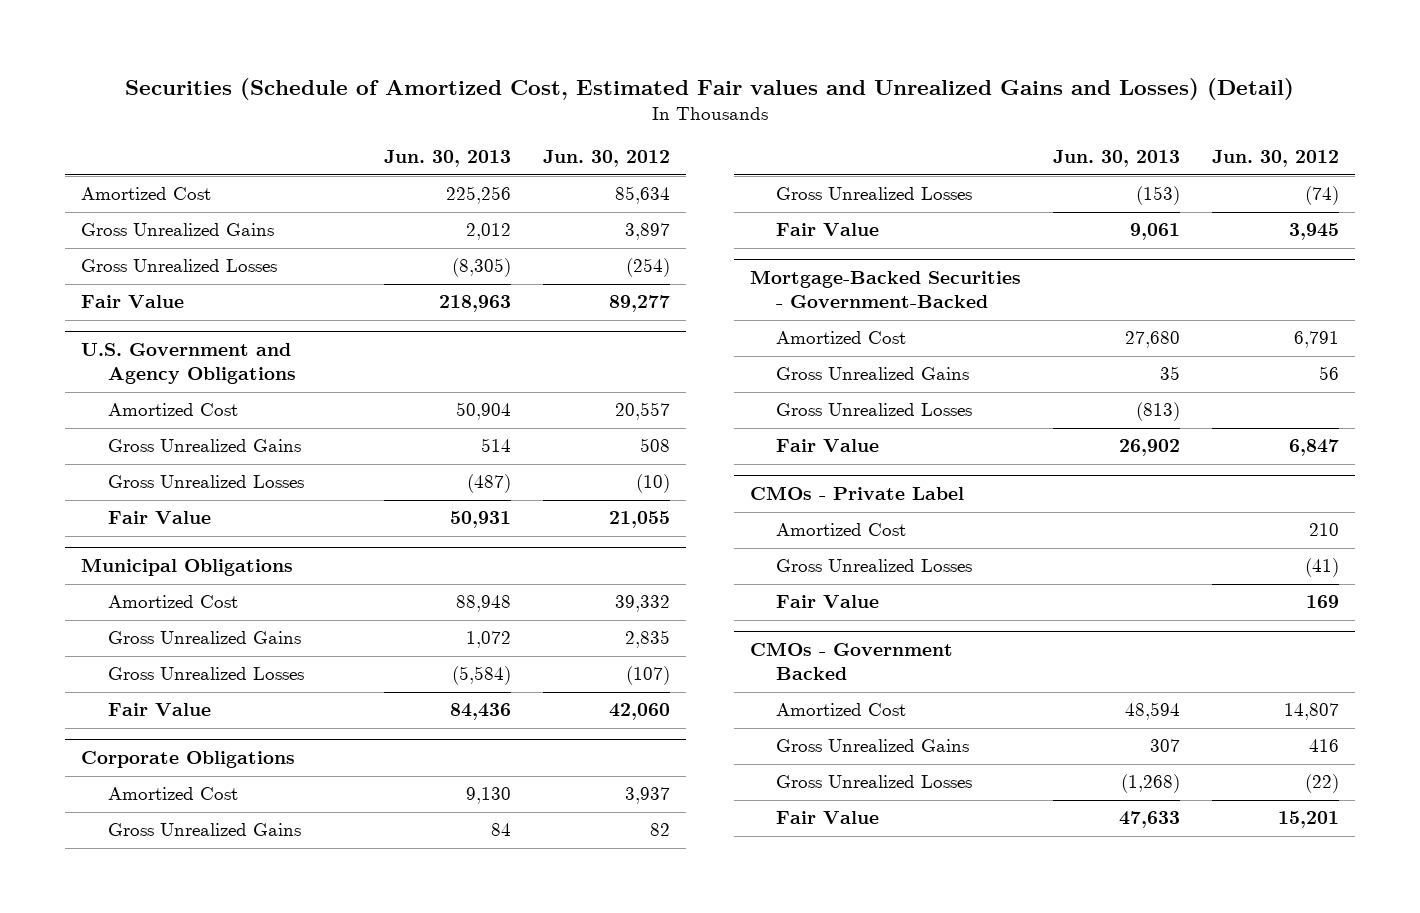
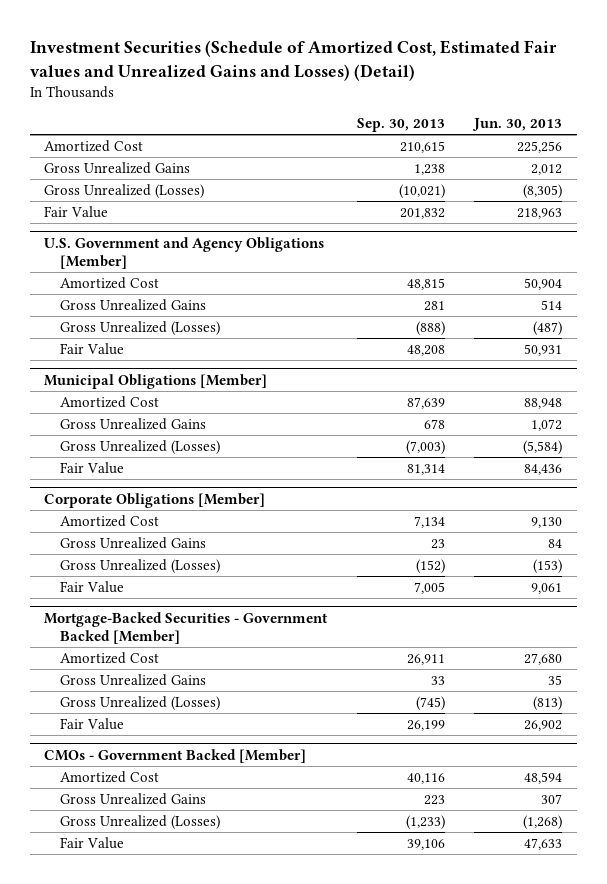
- Securities (Schedule of Amortized Cost, Estimated Fair values and Unrealized Gains and Losses) (Detail)
+ Investment Securities (Schedule of Amortized Cost, Estimated Fair values and Unrealized Gains and Losses) (Detail)
- | Jun. 30, 2013 | Jun. 30, 2012
+ | Sep. 30, 2013 | Jun. 30, 2013
- Gross Unrealized Losses | (8,305) | (254)
+ Gross Unrealized (Losses) | (10,021) | (8,305)
- U.S. Government and Agency Obligations
+ U.S. Government and Agency Obligations [Member]
- Gross Unrealized Losses | (487) | (10)
+ Gross Unrealized (Losses) | (888) | (487)
- Municipal Obligations
+ Municipal Obligations [Member]
- Gross Unrealized Losses | (5,584) | (107)
+ Gross Unrealized (Losses) | (7,003) | (5,584)
- Corporate Obligations
+ Corporate Obligations [Member]
- Gross Unrealized Losses | (153) | (74)
+ Gross Unrealized (Losses) | (152) | (153)
- Mortgage-Backed Securities - Government-Backed
+ Mortgage-Backed Securities - Government Backed [Member]
- Gross Unrealized Losses | (813) |
+ Gross Unrealized (Losses) | (745) | (813)
- CMOs - Private Label
- Amortized Cost | | 210
- Gross Unrealized Losses | | (41)
- Fair Value | | 169
- CMOs - Government Backed
+ CMOs - Government Backed [Member]
- Gross Unrealized Losses | (1,268) | (22)
+ Gross Unrealized (Losses) | (1,233) | (1,268)

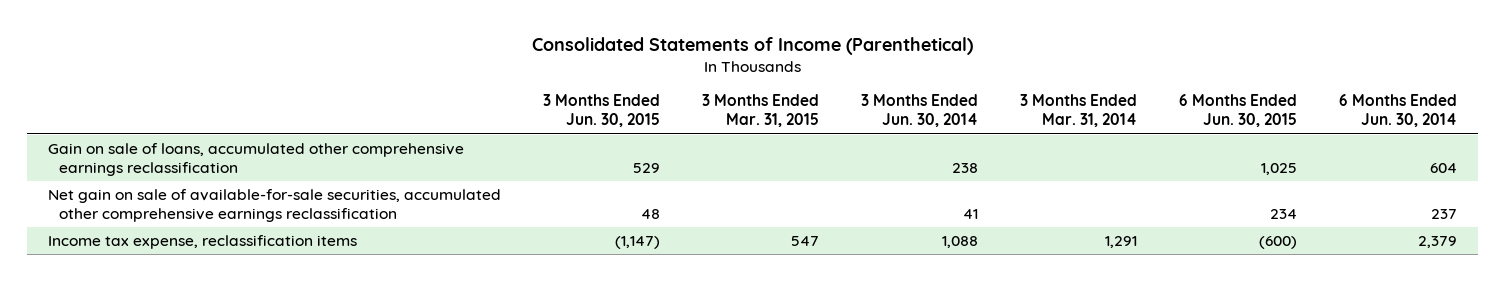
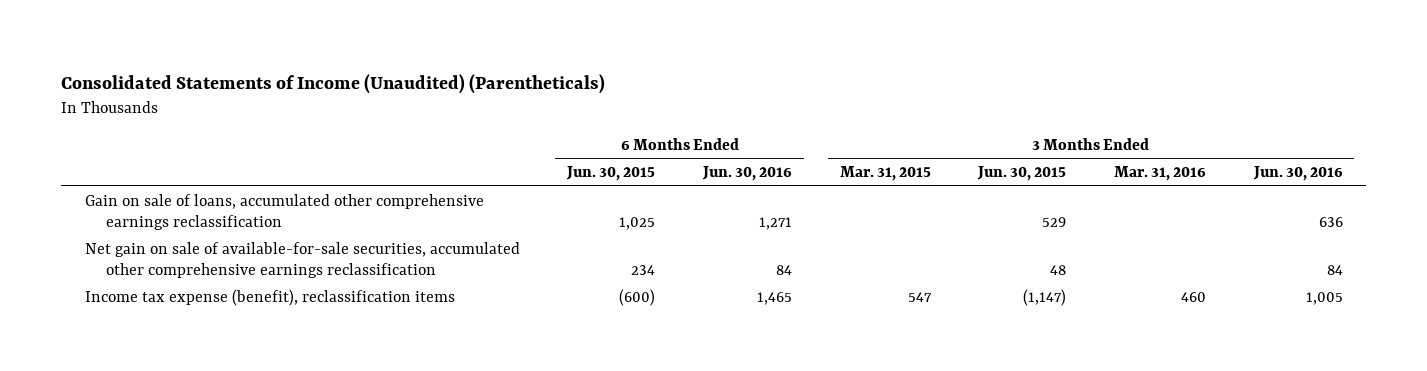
- Consolidated Statements of Income (Parenthetical)
+ Consolidated Statements of Income (Unaudited) (Parentheticals)
- | 3 Months Ended Jun. 30, 2015 | 3 Months Ended Mar. 31, 2015 | 3 Months Ended Jun. 30, 2014 | 3 Months Ended Mar. 31, 2014 | 6 Months Ended Jun. 30, 2015 | 6 Months Ended Jun. 30, 2014
+ | 6 Months Ended Jun. 30, 2015 | 6 Months Ended Jun. 30, 2016 | 3 Months Ended Mar. 31, 2015 | 3 Months Ended Jun. 30, 2015 | 3 Months Ended Mar. 31, 2016 | 3 Months Ended Jun. 30, 2016
- Income tax expense, reclassification items | (1,147) | 547 | 1,088 | 1,291 | (600) | 2,379
+ Income tax expense (benefit), reclassification items | (600) | 1,465 | 547 | (1,147) | 460 | 1,005

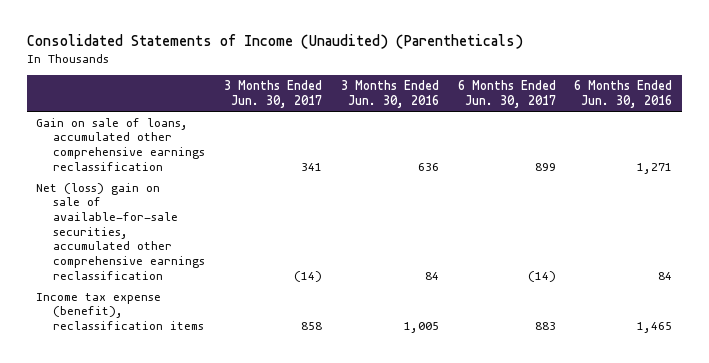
- | 6 Months Ended Jun. 30, 2015 | 6 Months Ended Jun. 30, 2016 | 3 Months Ended Mar. 31, 2015 | 3 Months Ended Jun. 30, 2015 | 3 Months Ended Mar. 31, 2016 | 3 Months Ended Jun. 30, 2016
+ | 3 Months Ended Jun. 30, 2017 | 3 Months Ended Jun. 30, 2016 | 6 Months Ended Jun. 30, 2017 | 6 Months Ended Jun. 30, 2016
- Net gain on sale of available-for-sale securities, accumulated other comprehensive earnings reclassification | 234 | 84 | | 48 | | 84
+ Net (loss) gain on sale of available-for-sale securities, accumulated other comprehensive earnings reclassification | (14) | 84 | (14) | 84

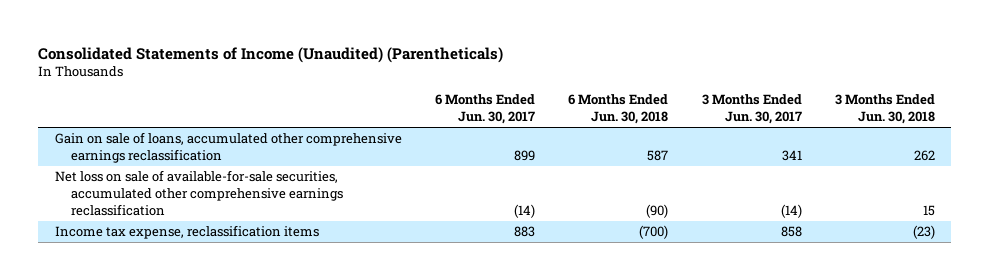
- | 3 Months Ended Jun. 30, 2017 | 3 Months Ended Jun. 30, 2016 | 6 Months Ended Jun. 30, 2017 | 6 Months Ended Jun. 30, 2016
+ | 6 Months Ended Jun. 30, 2017 | 6 Months Ended Jun. 30, 2018 | 3 Months Ended Jun. 30, 2017 | 3 Months Ended Jun. 30, 2018
- Net (loss) gain on sale of available-for-sale securities, accumulated other comprehensive earnings reclassification | (14) | 84 | (14) | 84
- Income tax expense (benefit), reclassification items | 858 | 1,005 | 883 | 1,465
+ Net loss on sale of available-for-sale securities, accumulated other comprehensive earnings reclassification | (14) | (90) | (14) | 15
+ Income tax expense, reclassification items | 883 | (700) | 858 | (23)

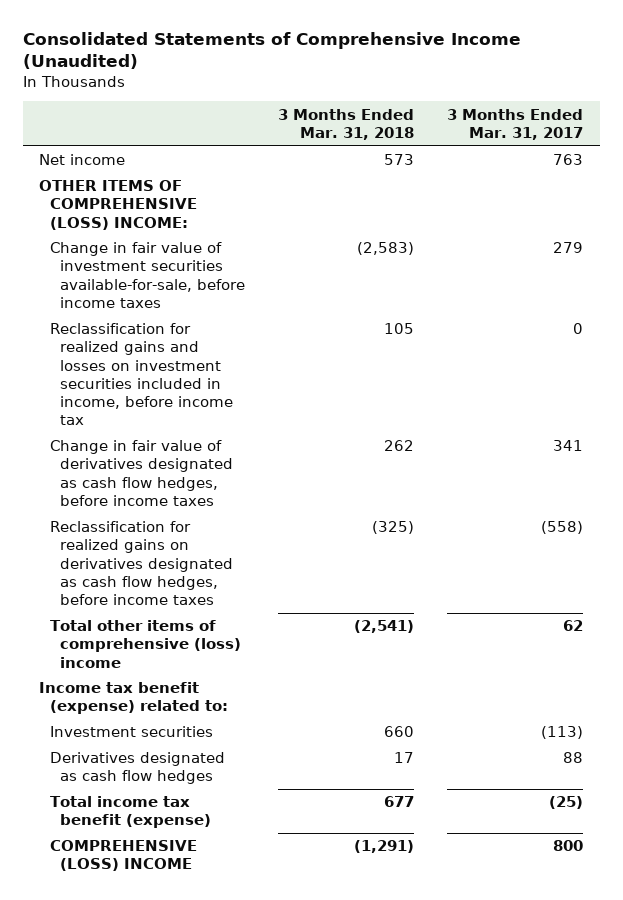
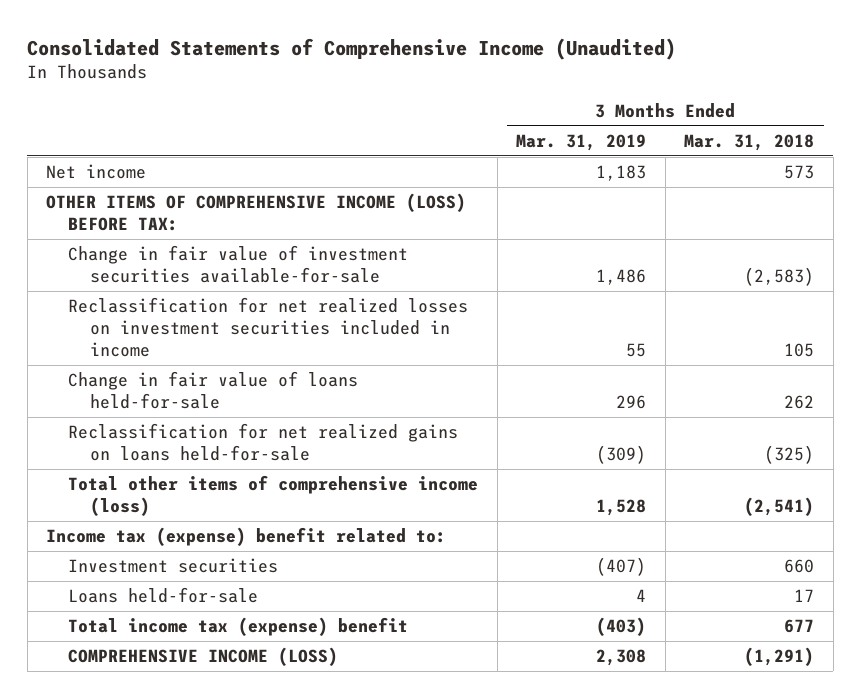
- | 3 Months Ended Mar. 31, 2018 | 3 Months Ended Mar. 31, 2017
+ | 3 Months Ended Mar. 31, 2019 | 3 Months Ended Mar. 31, 2018
- OTHER ITEMS OF COMPREHENSIVE (LOSS) INCOME:
- Change in fair value of investment securities available-for-sale, before income taxes | (2,583) | 279
- Reclassification for realized gains and losses on investment securities included in income, before income tax | 105 | 0
- Change in fair value of derivatives designated as cash flow hedges, before income taxes | 262 | 341
- Reclassification for realized gains on derivatives designated as cash flow hedges, before income taxes | (325) | (558)
- Total other items of comprehensive (loss) income | (2,541) | 62
- Income tax benefit (expense) related to:
+ OTHER ITEMS OF COMPREHENSIVE INCOME (LOSS) BEFORE TAX:
+ Change in fair value of investment securities available-for-sale | 1,486 | (2,583)
+ Reclassification for net realized losses on investment securities included in income | 55 | 105
+ Change in fair value of loans held-for-sale | 296 | 262
+ Reclassification for net realized gains on loans held-for-sale | (309) | (325)
+ Total other items of comprehensive income (loss) | 1,528 | (2,541)
+ Income tax (expense) benefit related to:
- Derivatives designated as cash flow hedges | 17 | 88
- Total income tax benefit (expense) | 677 | (25)
- COMPREHENSIVE (LOSS) INCOME | (1,291) | 800
+ Loans held-for-sale | 4 | 17
+ Total income tax (expense) benefit | (403) | 677
+ COMPREHENSIVE INCOME (LOSS) | 2,308 | (1,291)

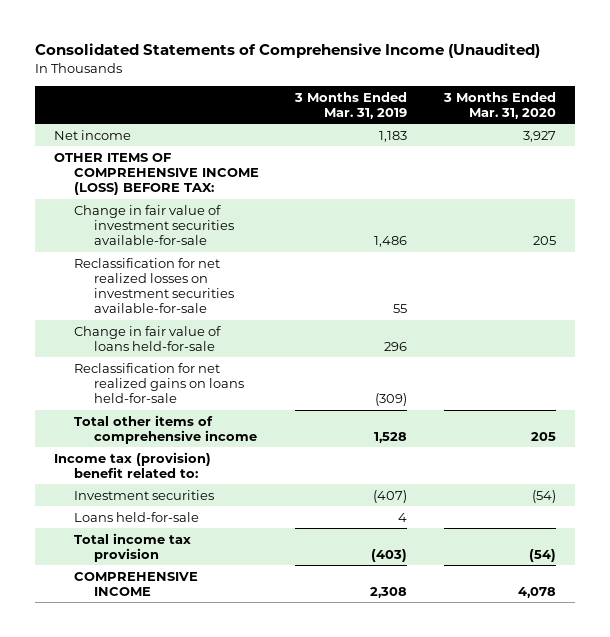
- | 3 Months Ended Mar. 31, 2019 | 3 Months Ended Mar. 31, 2018
+ | 3 Months Ended Mar. 31, 2019 | 3 Months Ended Mar. 31, 2020
- Reclassification for net realized losses on investment securities included in income | 55 | 105
+ Reclassification for net realized losses on investment securities available-for-sale | 55 |
- Total other items of comprehensive income (loss) | 1,528 | (2,541)
- Income tax (expense) benefit related to:
+ Total other items of comprehensive income | 1,528 | 205
+ Income tax (provision) benefit related to:
- Total income tax (expense) benefit | (403) | 677
- COMPREHENSIVE INCOME (LOSS) | 2,308 | (1,291)
+ Total income tax provision | (403) | (54)
+ COMPREHENSIVE INCOME | 2,308 | 4,078

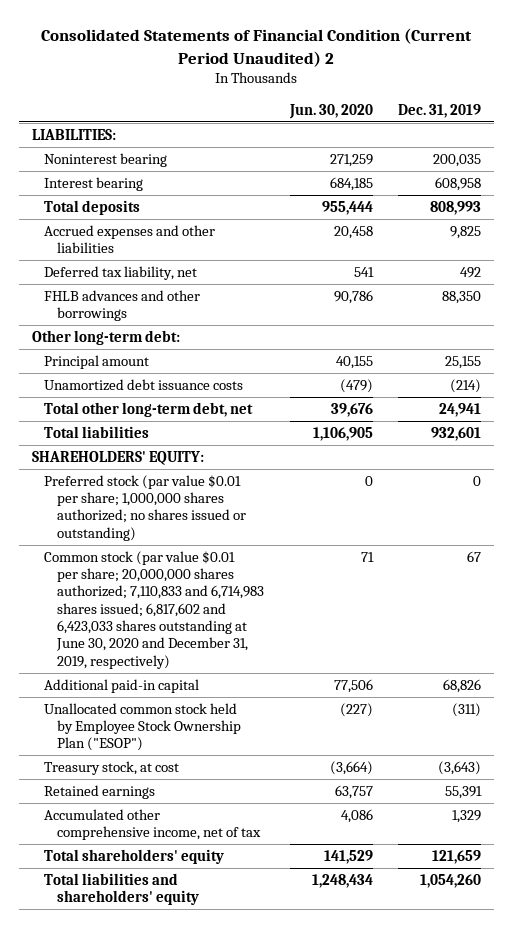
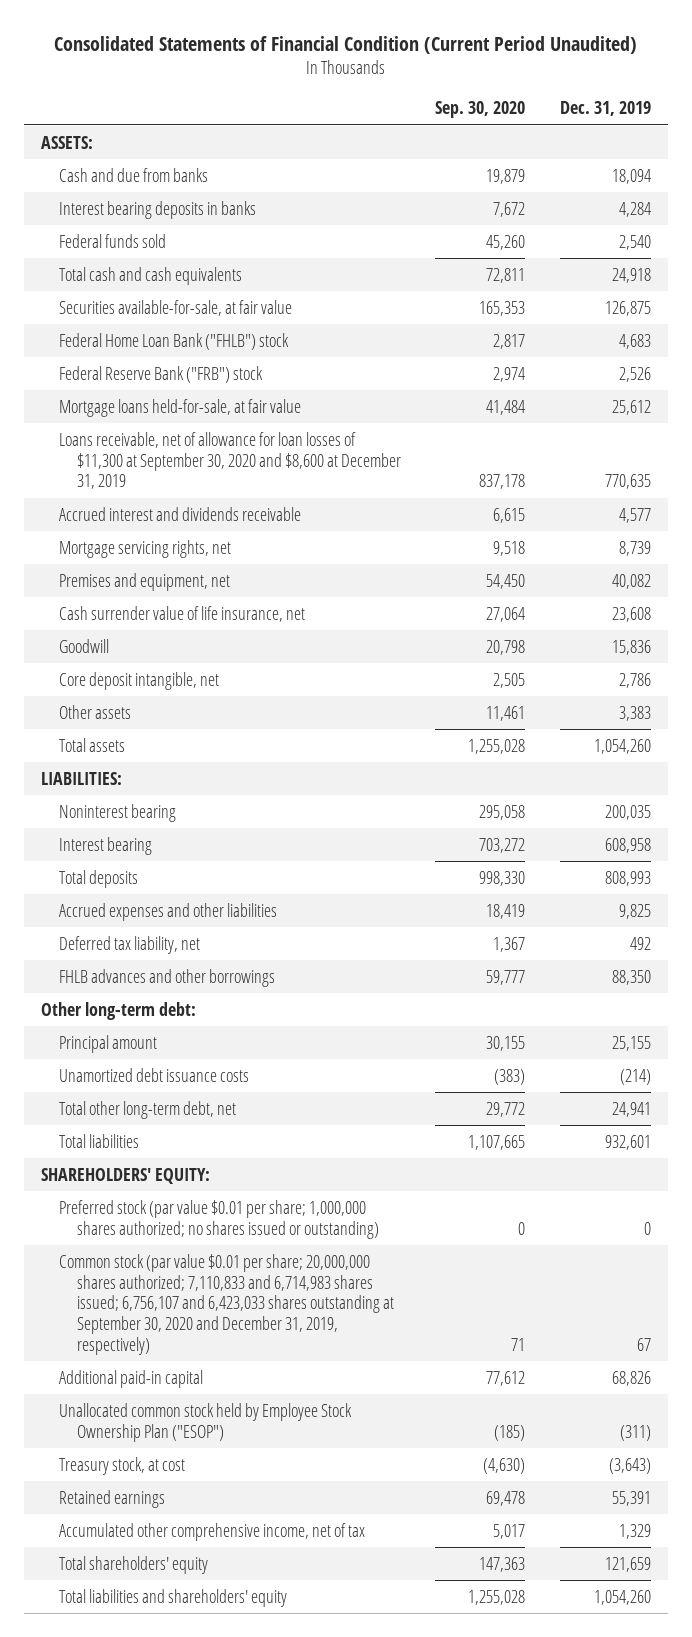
- Consolidated Statements of Financial Condition (Current Period Unaudited) 2
+ Consolidated Statements of Financial Condition (Current Period Unaudited)
- | Jun. 30, 2020 | Dec. 31, 2019
+ | Sep. 30, 2020 | Dec. 31, 2019
+ ASSETS:
+ Cash and due from banks | 19,879 | 18,094
+ Interest bearing deposits in banks | 7,672 | 4,284
+ Federal funds sold | 45,260 | 2,540
+ Total cash and cash equivalents | 72,811 | 24,918
+ Securities available-for-sale, at fair value | 165,353 | 126,875
+ Federal Home Loan Bank ("FHLB") stock | 2,817 | 4,683
+ Federal Reserve Bank ("FRB") stock | 2,974 | 2,526
+ Mortgage loans held-for-sale, at fair value | 41,484 | 25,612
+ Loans receivable, net of allowance for loan losses of $11,300 at September 30, 2020 and $8,600 at December 31, 2019 | 837,178 | 770,635
+ Accrued interest and dividends receivable | 6,615 | 4,577
+ Mortgage servicing rights, net | 9,518 | 8,739
+ Premises and equipment, net | 54,450 | 40,082
+ Cash surrender value of life insurance, net | 27,064 | 23,608
+ Goodwill | 20,798 | 15,836
+ Core deposit intangible, net | 2,505 | 2,786
+ Other assets | 11,461 | 3,383
+ Total assets | 1,255,028 | 1,054,260
- Common stock (par value $0.01 per share; 20,000,000 shares authorized; 7,110,833 and 6,714,983 shares issued; 6,817,602 and 6,423,033 shares outstanding at June 30, 2020 and December 31, 2019, respectively) | 71 | 67
+ Common stock (par value $0.01 per share; 20,000,000 shares authorized; 7,110,833 and 6,714,983 shares issued; 6,756,107 and 6,423,033 shares outstanding at September 30, 2020 and December 31, 2019, respectively) | 71 | 67

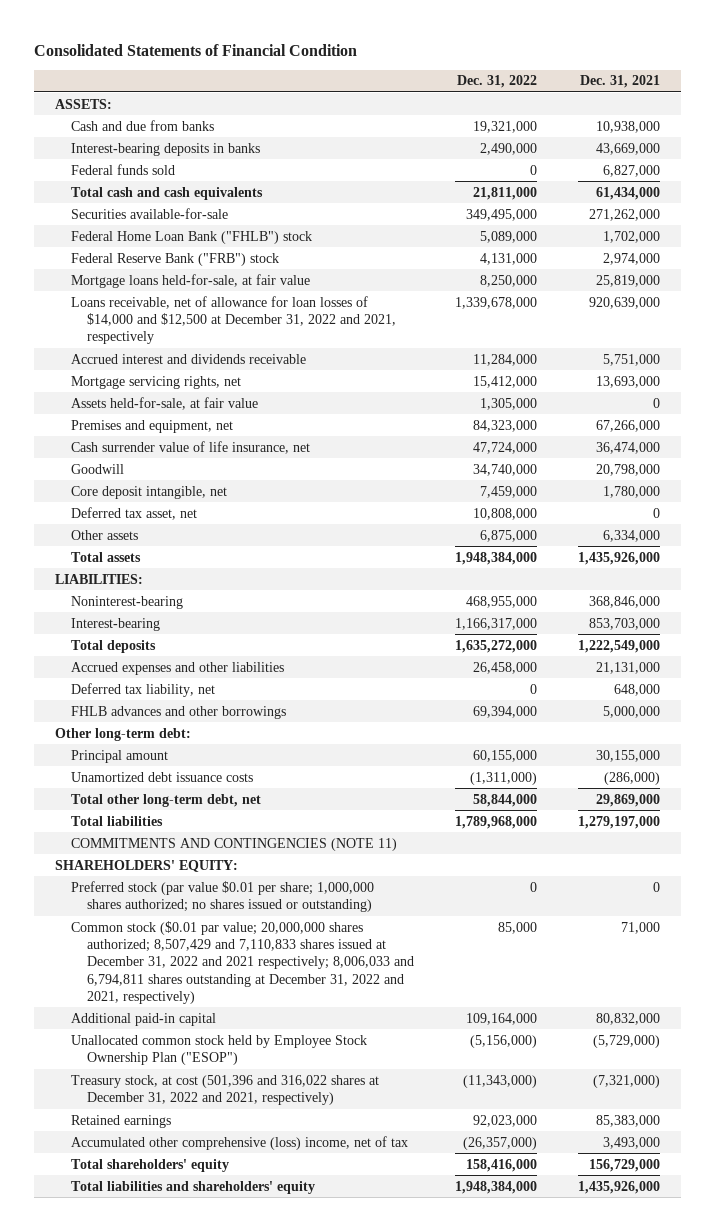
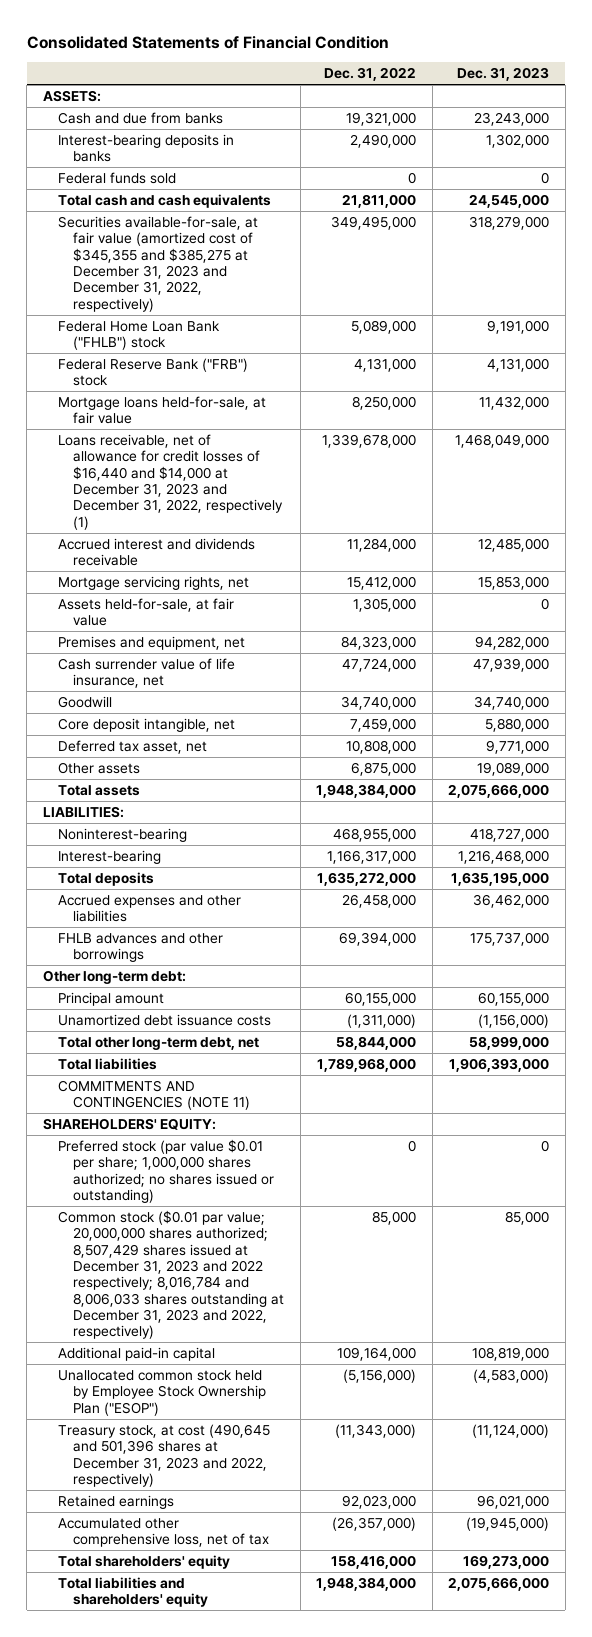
- | Dec. 31, 2022 | Dec. 31, 2021
+ | Dec. 31, 2022 | Dec. 31, 2023
- Securities available-for-sale | 349,495,000 | 271,262,000
+ Securities available-for-sale, at fair value (amortized cost of $345,355 and $385,275 at December 31, 2023 and December 31, 2022, respectively) | 349,495,000 | 318,279,000
- Loans receivable, net of allowance for loan losses of $14,000 and $12,500 at December 31, 2022 and 2021, respectively | 1,339,678,000 | 920,639,000
+ Loans receivable, net of allowance for credit losses of $16,440 and $14,000 at December 31, 2023 and December 31, 2022, respectively (1) | 1,339,678,000 | 1,468,049,000
- Deferred tax liability, net | 0 | 648,000
- Common stock ($0.01 par value; 20,000,000 shares authorized; 8,507,429 and 7,110,833 shares issued at December 31, 2022 and 2021 respectively; 8,006,033 and 6,794,811 shares outstanding at December 31, 2022 and 2021, respectively) | 85,000 | 71,000
+ Common stock ($0.01 par value; 20,000,000 shares authorized; 8,507,429 shares issued at December 31, 2023 and 2022 respectively; 8,016,784 and 8,006,033 shares outstanding at December 31, 2023 and 2022, respectively) | 85,000 | 85,000
- Treasury stock, at cost (501,396 and 316,022 shares at December 31, 2022 and 2021, respectively) | (11,343,000) | (7,321,000)
+ Treasury stock, at cost (490,645 and 501,396 shares at December 31, 2023 and 2022, respectively) | (11,343,000) | (11,124,000)
- Accumulated other comprehensive (loss) income, net of tax | (26,357,000) | 3,493,000
+ Accumulated other comprehensive loss, net of tax | (26,357,000) | (19,945,000)

